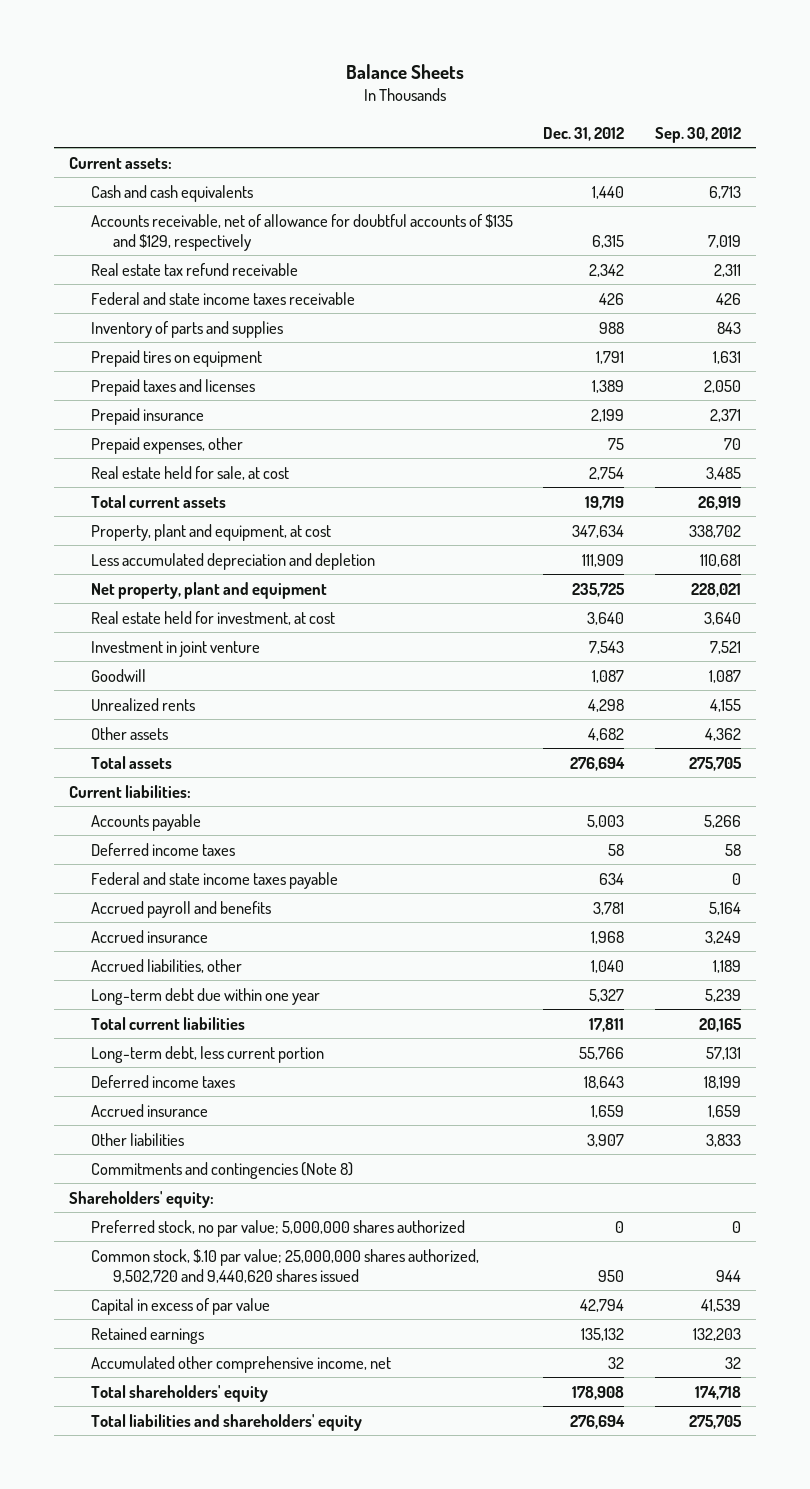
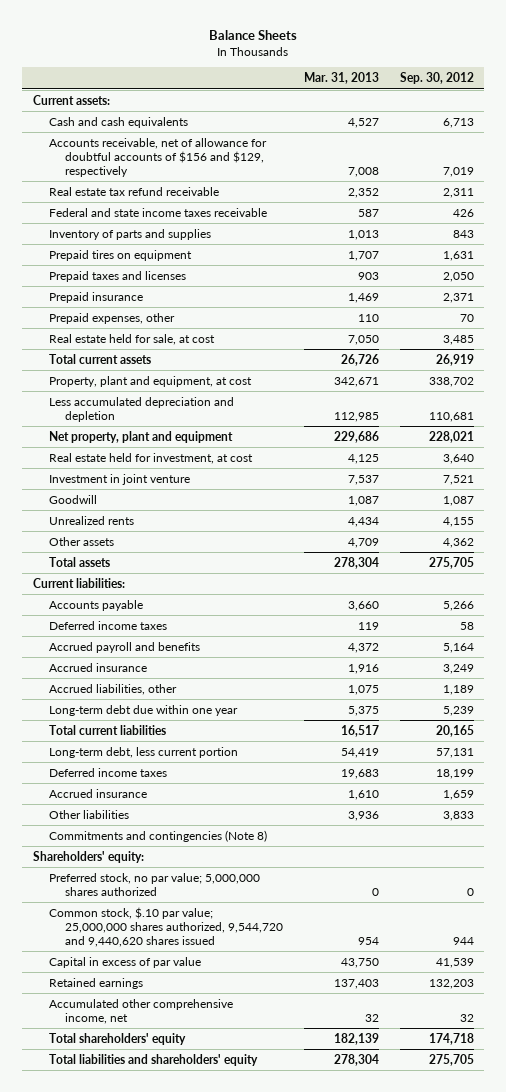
- | Dec. 31, 2012 | Sep. 30, 2012
+ | Mar. 31, 2013 | Sep. 30, 2012
- Accounts receivable, net of allowance for doubtful accounts of $135 and $129, respectively | 6,315 | 7,019
+ Accounts receivable, net of allowance for doubtful accounts of $156 and $129, respectively | 7,008 | 7,019
- Federal and state income taxes payable | 634 | 0
- Common stock, $.10 par value; 25,000,000 shares authorized, 9,502,720 and 9,440,620 shares issued | 950 | 944
+ Common stock, $.10 par value; 25,000,000 shares authorized, 9,544,720 and 9,440,620 shares issued | 954 | 944

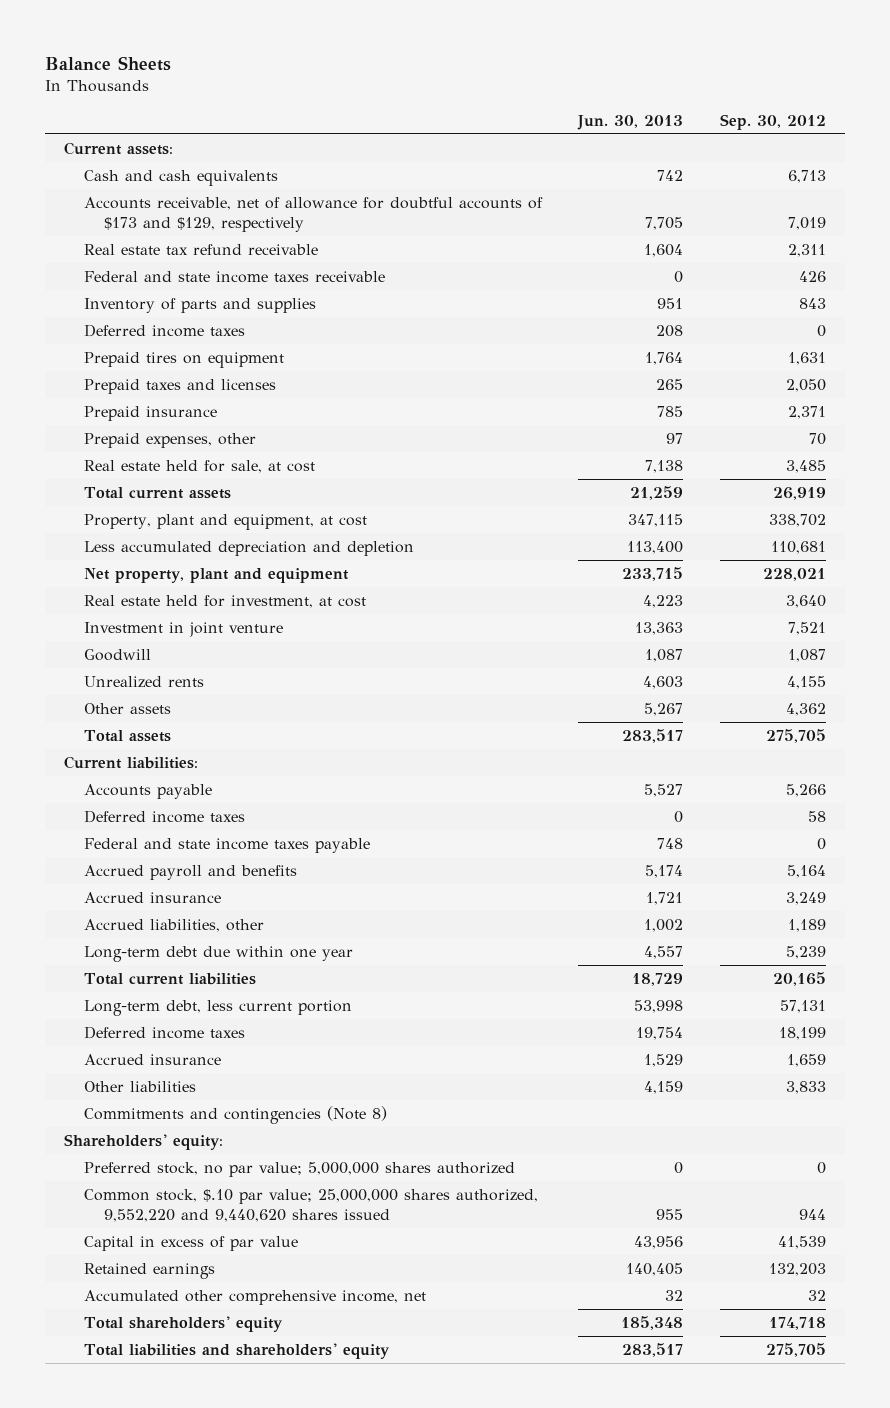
- | Mar. 31, 2013 | Sep. 30, 2012
+ | Jun. 30, 2013 | Sep. 30, 2012
- Accounts receivable, net of allowance for doubtful accounts of $156 and $129, respectively | 7,008 | 7,019
+ Accounts receivable, net of allowance for doubtful accounts of $173 and $129, respectively | 7,705 | 7,019
+ Deferred income taxes | 208 | 0
+ Federal and state income taxes payable | 748 | 0
- Common stock, $.10 par value; 25,000,000 shares authorized, 9,544,720 and 9,440,620 shares issued | 954 | 944
+ Common stock, $.10 par value; 25,000,000 shares authorized, 9,552,220 and 9,440,620 shares issued | 955 | 944

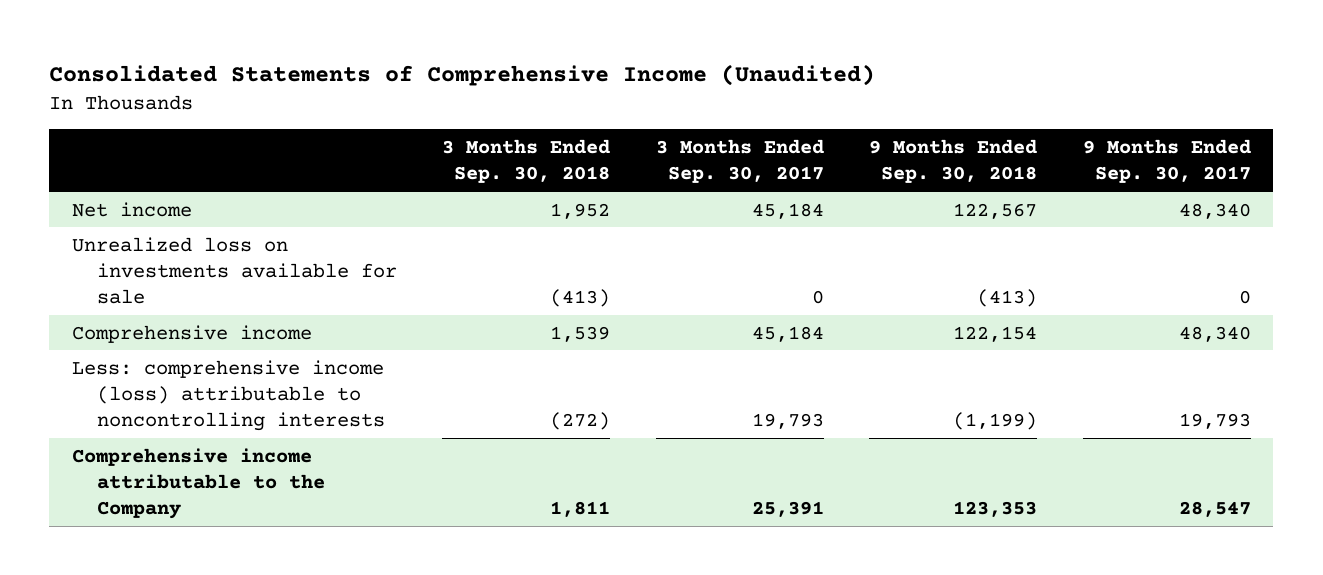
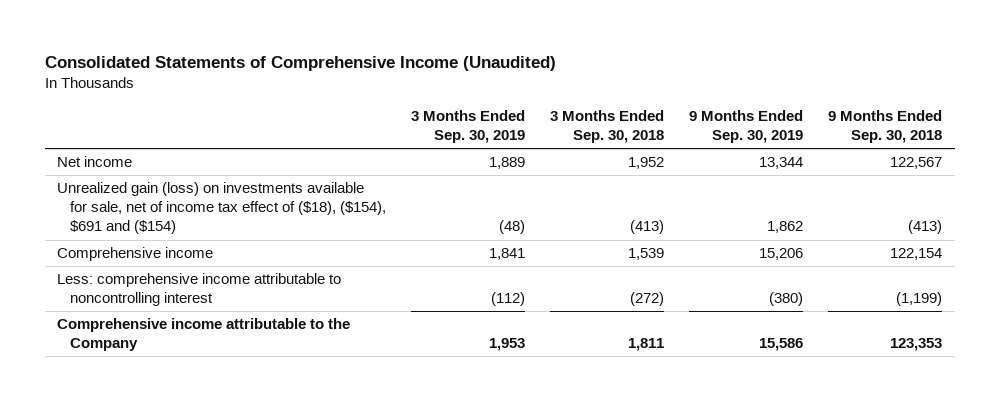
- | 3 Months Ended Sep. 30, 2018 | 3 Months Ended Sep. 30, 2017 | 9 Months Ended Sep. 30, 2018 | 9 Months Ended Sep. 30, 2017
+ | 3 Months Ended Sep. 30, 2019 | 3 Months Ended Sep. 30, 2018 | 9 Months Ended Sep. 30, 2019 | 9 Months Ended Sep. 30, 2018
- Unrealized loss on investments available for sale | (413) | 0 | (413) | 0
+ Unrealized gain (loss) on investments available for sale, net of income tax effect of ($18), ($154), $691 and ($154) | (48) | (413) | 1,862 | (413)
- Less: comprehensive income (loss) attributable to noncontrolling interests | (272) | 19,793 | (1,199) | 19,793
+ Less: comprehensive income attributable to noncontrolling interest | (112) | (272) | (380) | (1,199)

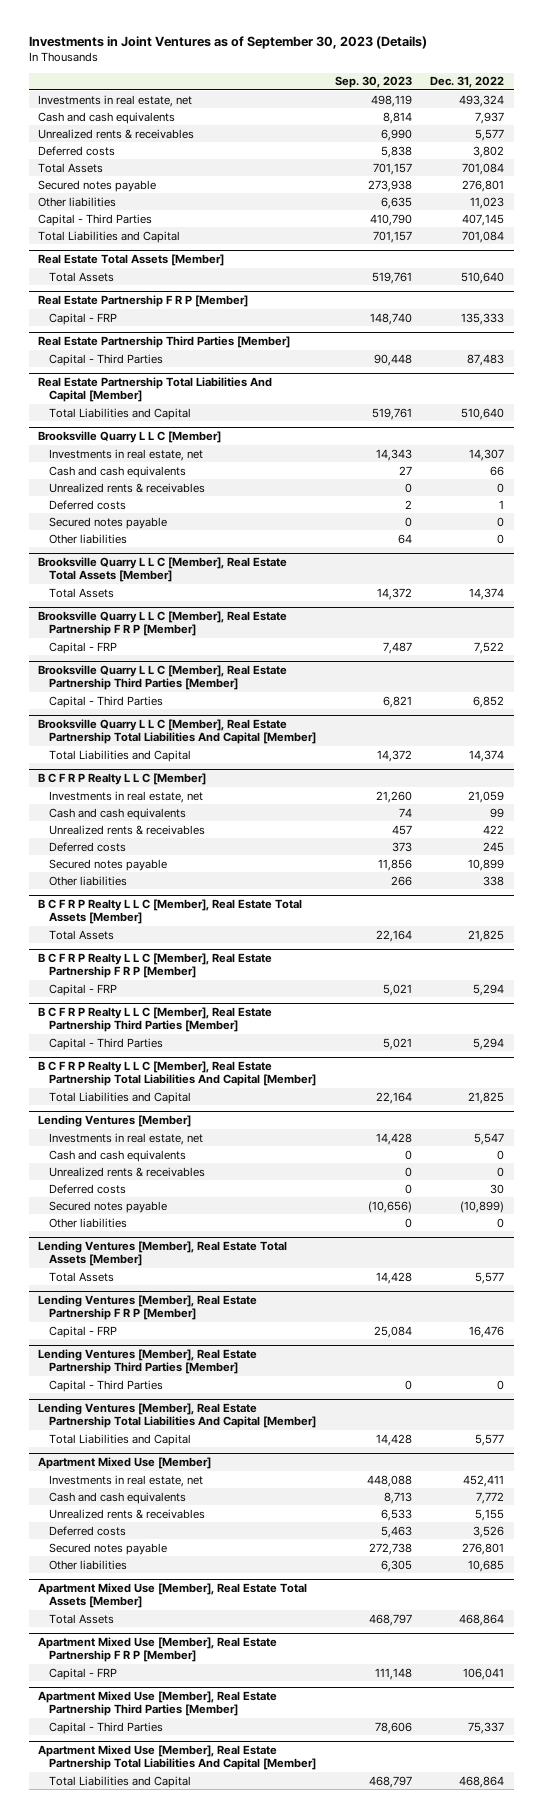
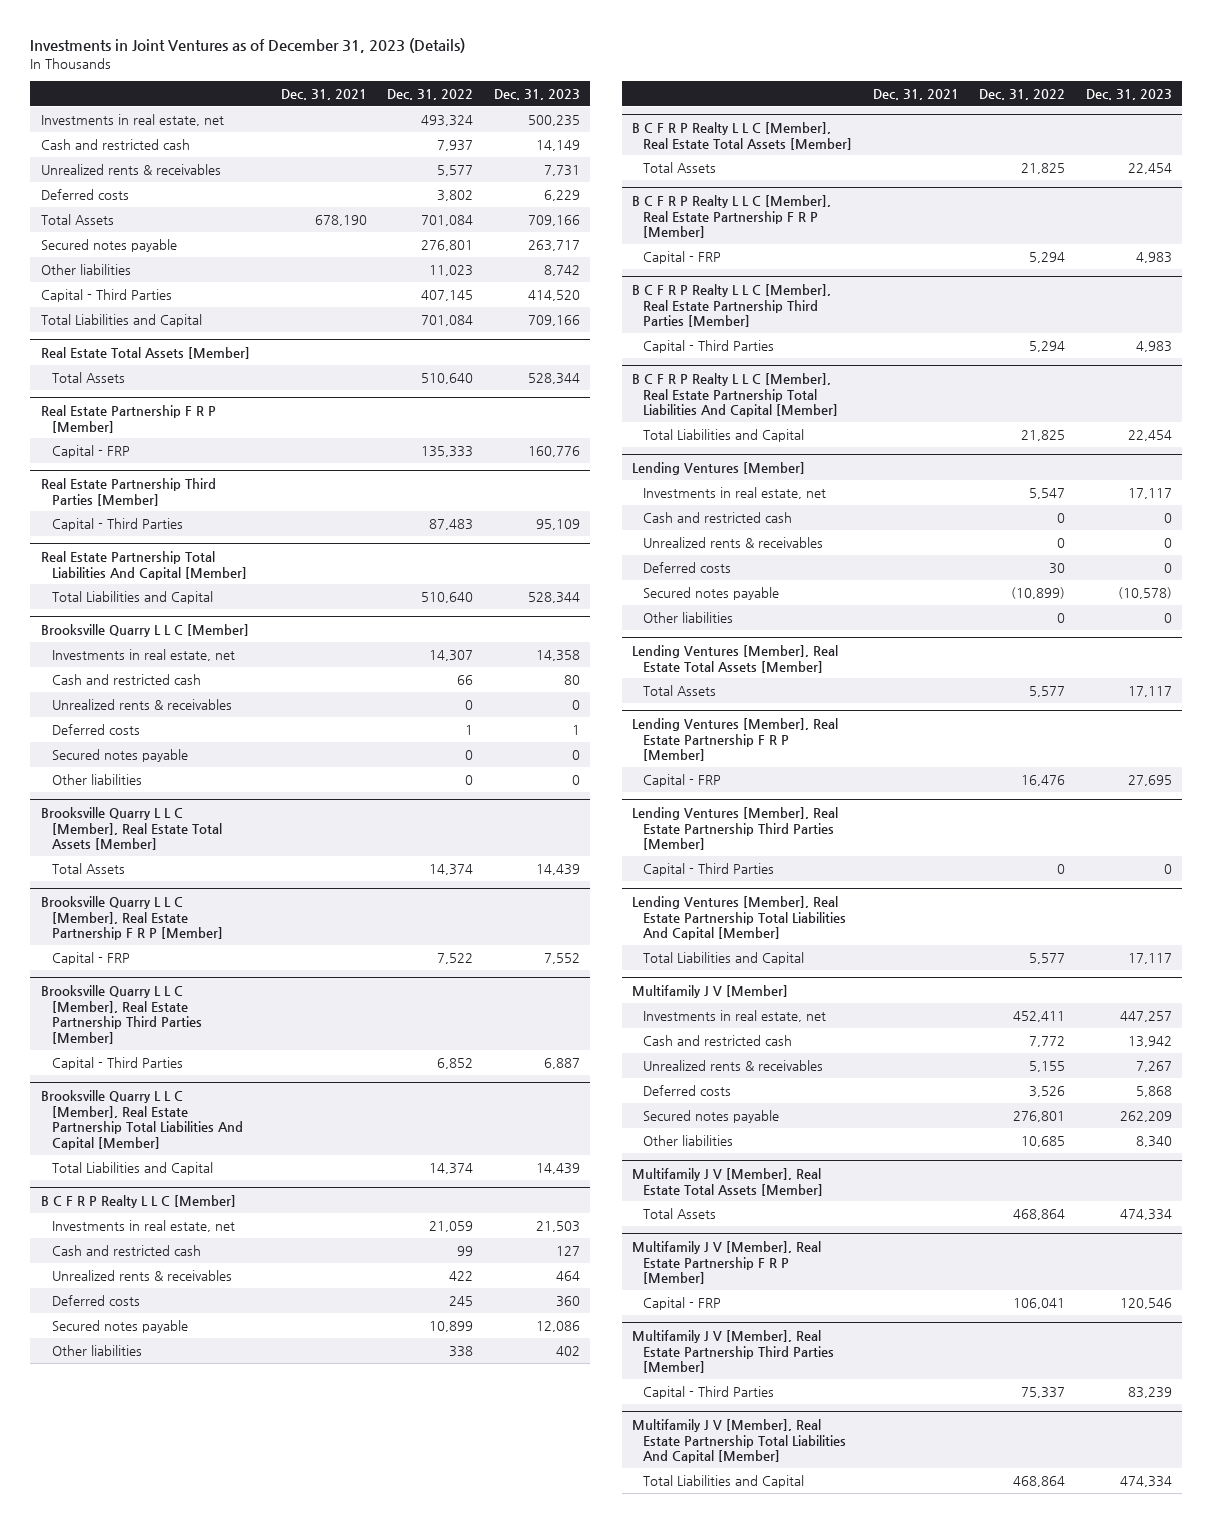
- Investments in Joint Ventures as of September 30, 2023 (Details)
+ Investments in Joint Ventures as of December 31, 2023 (Details)
- | Sep. 30, 2023 | Dec. 31, 2022
+ | Dec. 31, 2021 | Dec. 31, 2022 | Dec. 31, 2023
- Cash and cash equivalents | 8,814 | 7,937
+ Cash and restricted cash | | 7,937 | 14,149
@ Brooksville Quarry L L C [Member]
- Cash and cash equivalents | 27 | 66
+ Cash and restricted cash | | 66 | 80
@ B C F R P Realty L L C [Member]
- Cash and cash equivalents | 74 | 99
+ Cash and restricted cash | | 99 | 127
@ Lending Ventures [Member]
- Cash and cash equivalents | 0 | 0
+ Cash and restricted cash | | 0 | 0
- Apartment Mixed Use [Member]
+ Multifamily J V [Member]
- Cash and cash equivalents | 8,713 | 7,772
+ Cash and restricted cash | | 7,772 | 13,942
- Apartment Mixed Use [Member], Real Estate Total Assets [Member]
+ Multifamily J V [Member], Real Estate Total Assets [Member]
- Apartment Mixed Use [Member], Real Estate Partnership F R P [Member]
+ Multifamily J V [Member], Real Estate Partnership F R P [Member]
- Apartment Mixed Use [Member], Real Estate Partnership Third Parties [Member]
+ Multifamily J V [Member], Real Estate Partnership Third Parties [Member]
- Apartment Mixed Use [Member], Real Estate Partnership Total Liabilities And Capital [Member]
+ Multifamily J V [Member], Real Estate Partnership Total Liabilities And Capital [Member]

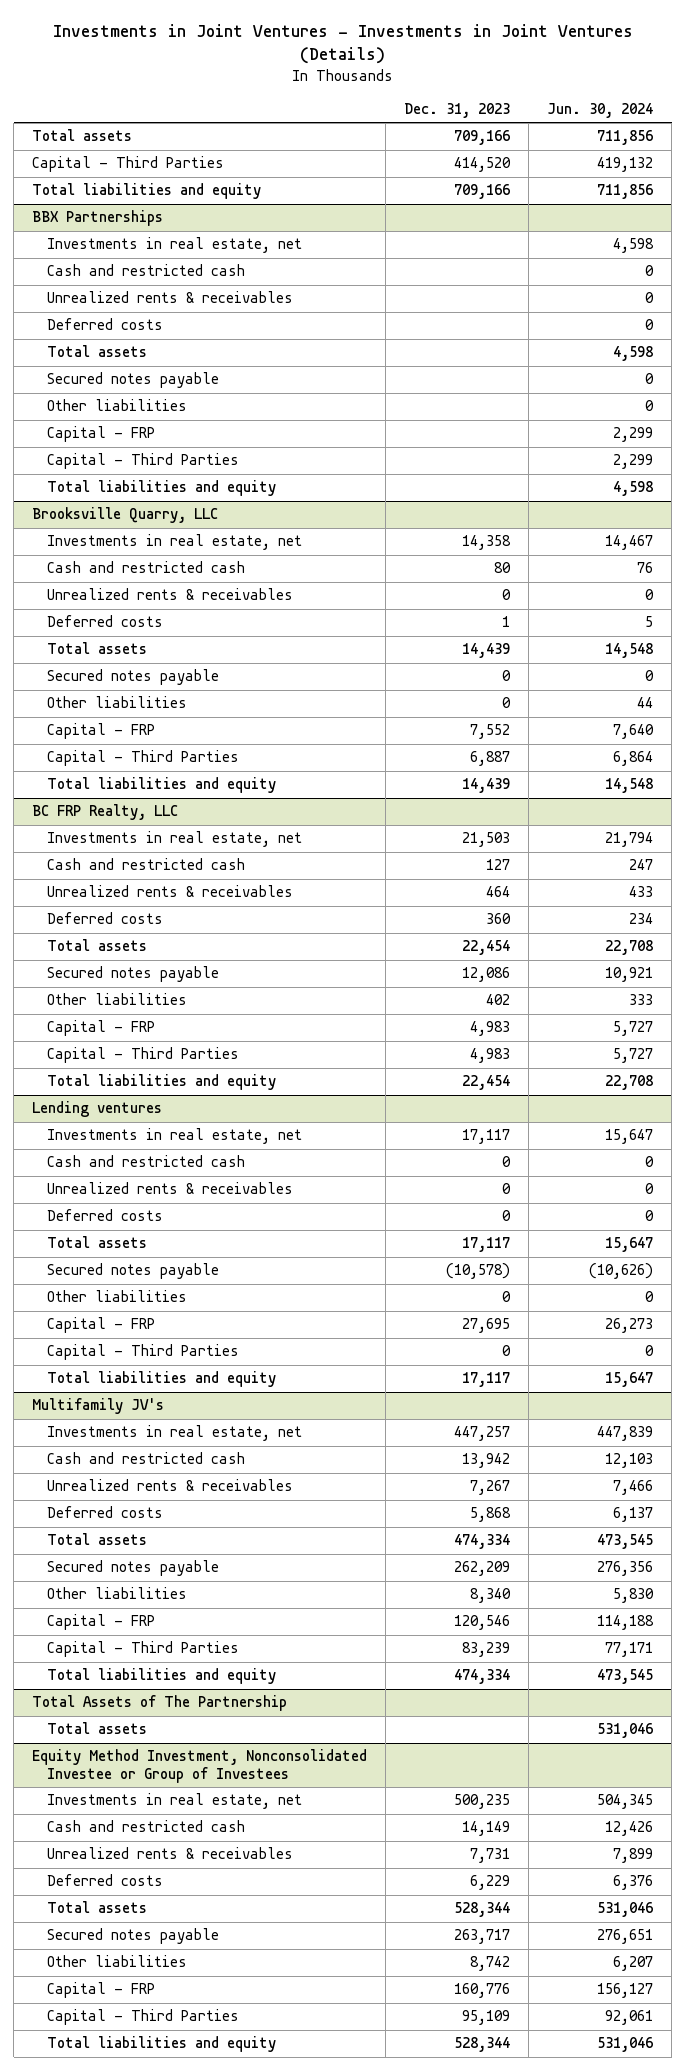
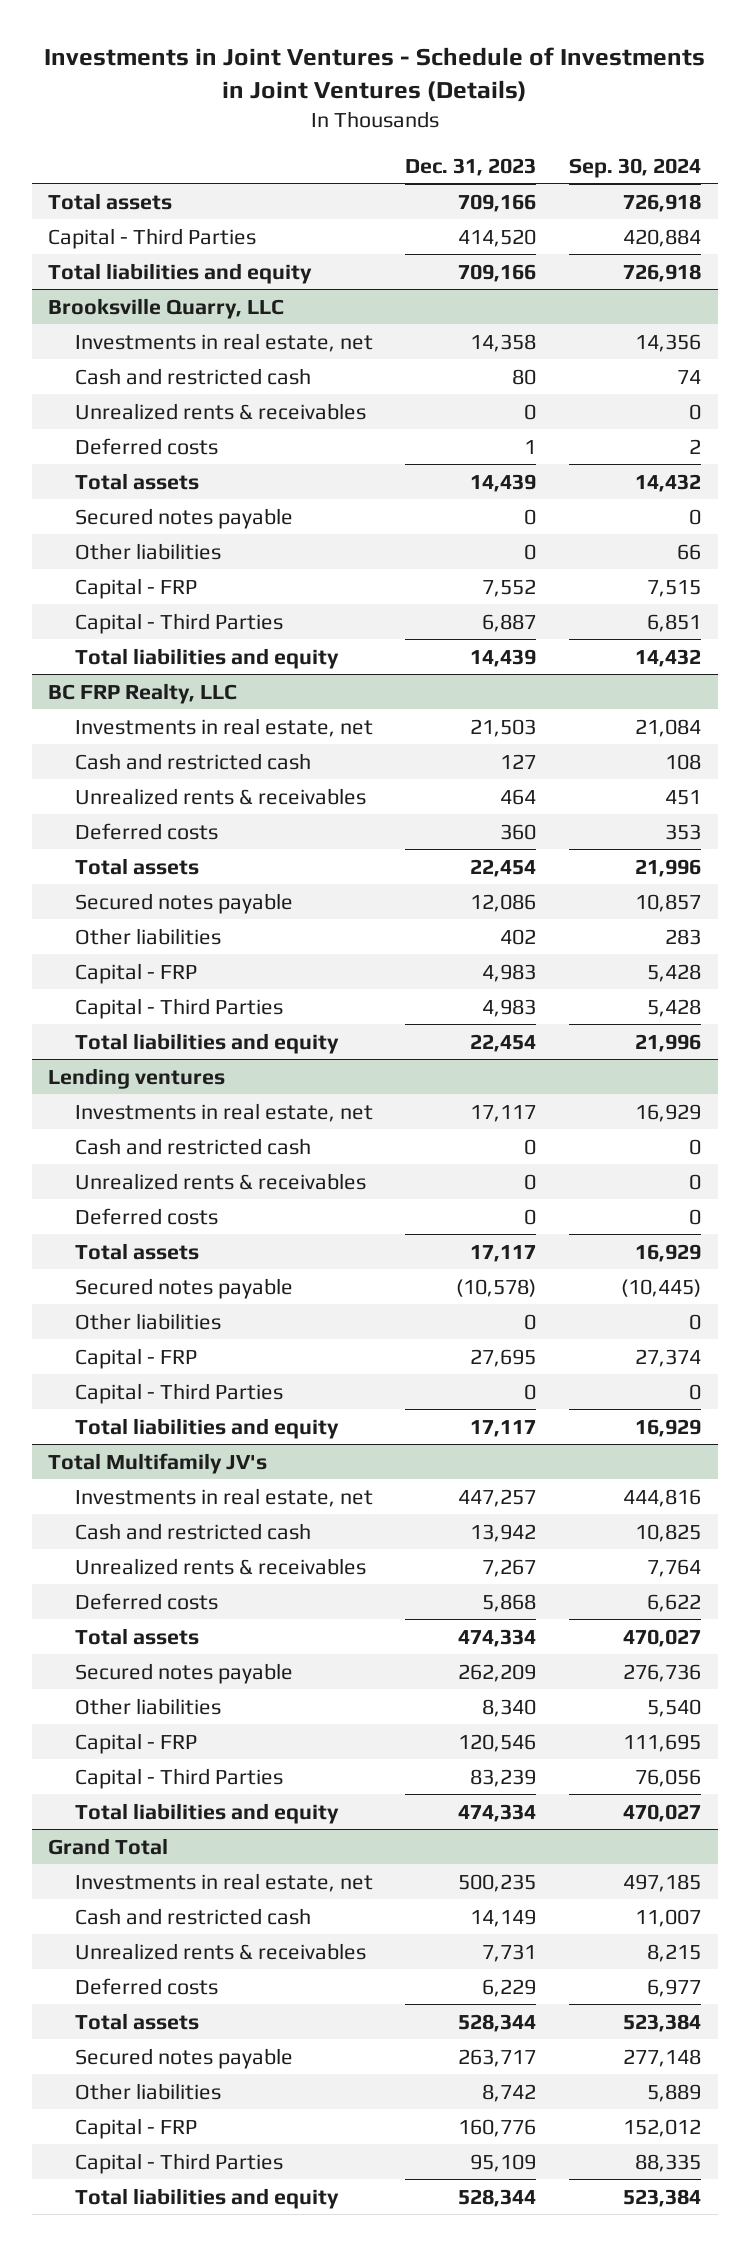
- Investments in Joint Ventures - Investments in Joint Ventures (Details)
+ Investments in Joint Ventures - Schedule of Investments in Joint Ventures (Details)
- | Dec. 31, 2023 | Jun. 30, 2024
+ | Dec. 31, 2023 | Sep. 30, 2024
- BBX Partnerships
- Investments in real estate, net | | 4,598
- Cash and restricted cash | | 0
- Unrealized rents & receivables | | 0
- Deferred costs | | 0
- Total assets | | 4,598
- Secured notes payable | | 0
- Other liabilities | | 0
- Capital - FRP | | 2,299
- Capital - Third Parties | | 2,299
- Total liabilities and equity | | 4,598
- Multifamily JV's
+ Total Multifamily JV's
- Total Assets of The Partnership
- Total assets | | 531,046
- Equity Method Investment, Nonconsolidated Investee or Group of Investees
+ Grand Total

